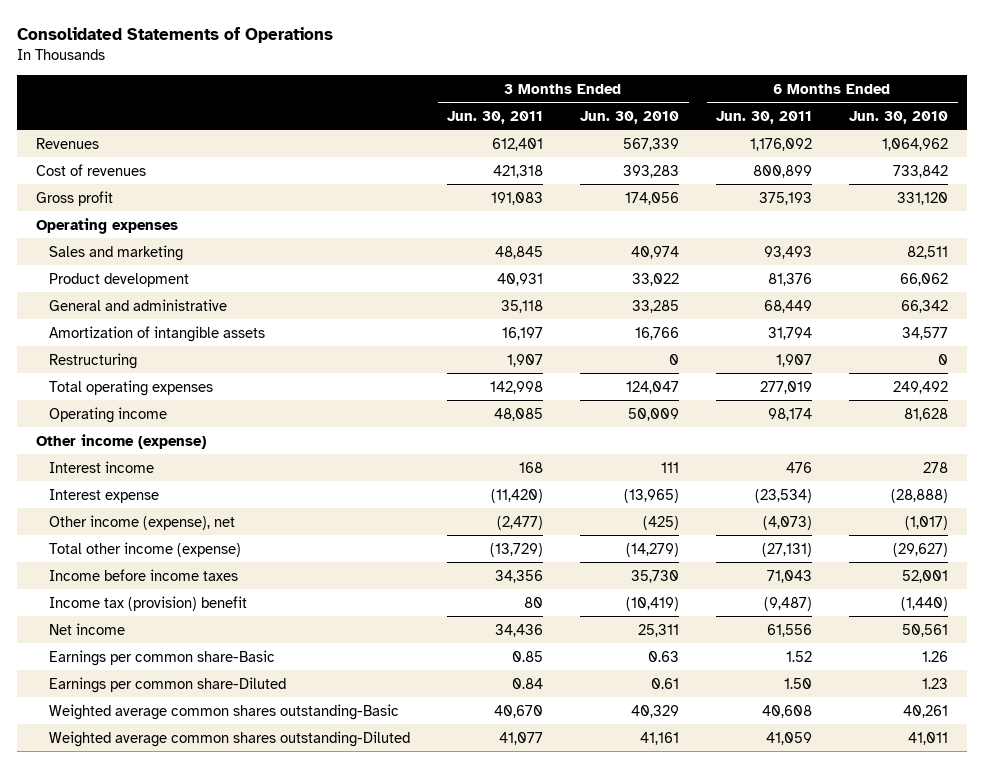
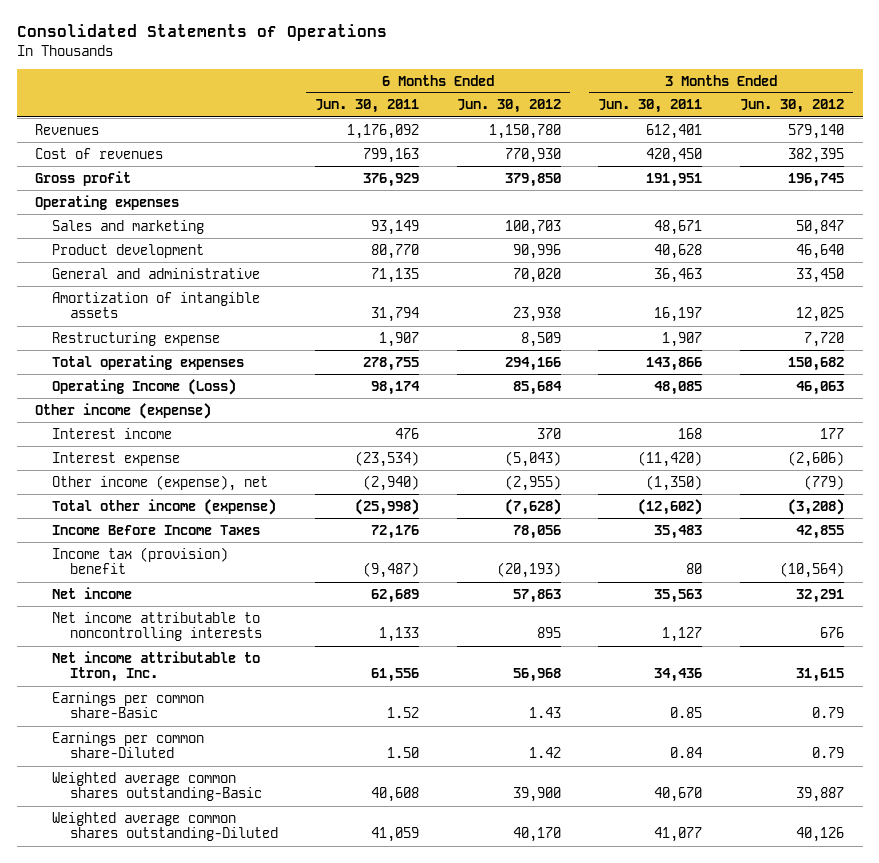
- | 3 Months Ended Jun. 30, 2011 | 3 Months Ended Jun. 30, 2010 | 6 Months Ended Jun. 30, 2011 | 6 Months Ended Jun. 30, 2010
+ | 6 Months Ended Jun. 30, 2011 | 6 Months Ended Jun. 30, 2012 | 3 Months Ended Jun. 30, 2011 | 3 Months Ended Jun. 30, 2012
- Cost of revenues | 421,318 | 393,283 | 800,899 | 733,842
- Gross profit | 191,083 | 174,056 | 375,193 | 331,120
+ Cost of revenues | 799,163 | 770,930 | 420,450 | 382,395
+ Gross profit | 376,929 | 379,850 | 191,951 | 196,745
- Sales and marketing | 48,845 | 40,974 | 93,493 | 82,511
- Product development | 40,931 | 33,022 | 81,376 | 66,062
- General and administrative | 35,118 | 33,285 | 68,449 | 66,342
+ Sales and marketing | 93,149 | 100,703 | 48,671 | 50,847
+ Product development | 80,770 | 90,996 | 40,628 | 46,640
+ General and administrative | 71,135 | 70,020 | 36,463 | 33,450
- Restructuring | 1,907 | 0 | 1,907 | 0
- Total operating expenses | 142,998 | 124,047 | 277,019 | 249,492
- Operating income | 48,085 | 50,009 | 98,174 | 81,628
+ Restructuring expense | 1,907 | 8,509 | 1,907 | 7,720
+ Total operating expenses | 278,755 | 294,166 | 143,866 | 150,682
+ Operating Income (Loss) | 98,174 | 85,684 | 48,085 | 46,063
- Other income (expense), net | (2,477) | (425) | (4,073) | (1,017)
- Total other income (expense) | (13,729) | (14,279) | (27,131) | (29,627)
- Income before income taxes | 34,356 | 35,730 | 71,043 | 52,001
+ Other income (expense), net | (2,940) | (2,955) | (1,350) | (779)
+ Total other income (expense) | (25,998) | (7,628) | (12,602) | (3,208)
+ Income Before Income Taxes | 72,176 | 78,056 | 35,483 | 42,855
- Net income | 34,436 | 25,311 | 61,556 | 50,561
+ Net income | 62,689 | 57,863 | 35,563 | 32,291
+ Net income attributable to noncontrolling interests | 1,133 | 895 | 1,127 | 676
+ Net income attributable to Itron, Inc. | 61,556 | 56,968 | 34,436 | 31,615

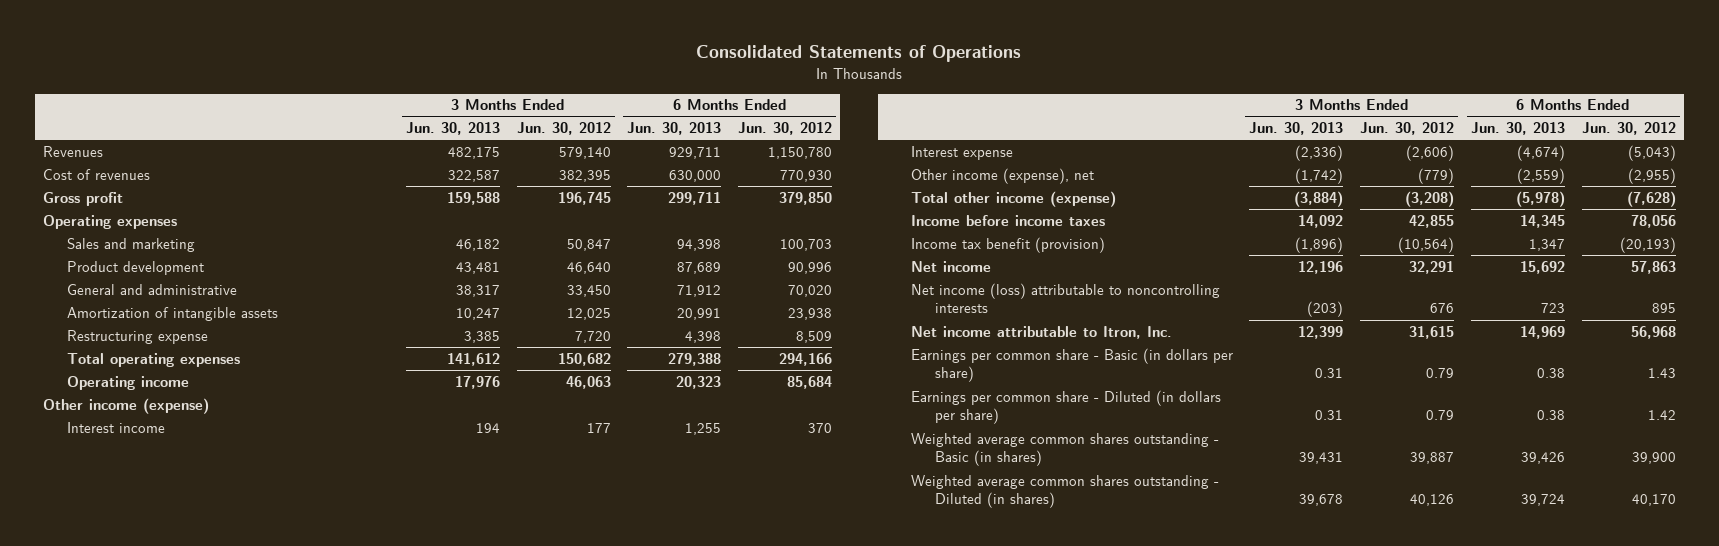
- | 6 Months Ended Jun. 30, 2011 | 6 Months Ended Jun. 30, 2012 | 3 Months Ended Jun. 30, 2011 | 3 Months Ended Jun. 30, 2012
+ | 3 Months Ended Jun. 30, 2013 | 3 Months Ended Jun. 30, 2012 | 6 Months Ended Jun. 30, 2013 | 6 Months Ended Jun. 30, 2012
- Operating Income (Loss) | 98,174 | 85,684 | 48,085 | 46,063
+ Operating income | 17,976 | 46,063 | 20,323 | 85,684
- Income Before Income Taxes | 72,176 | 78,056 | 35,483 | 42,855
- Income tax (provision) benefit | (9,487) | (20,193) | 80 | (10,564)
+ Income before income taxes | 14,092 | 42,855 | 14,345 | 78,056
+ Income tax benefit (provision) | (1,896) | (10,564) | 1,347 | (20,193)
- Net income attributable to noncontrolling interests | 1,133 | 895 | 1,127 | 676
+ Net income (loss) attributable to noncontrolling interests | (203) | 676 | 723 | 895
- Earnings per common share-Basic | 1.52 | 1.43 | 0.85 | 0.79
- Earnings per common share-Diluted | 1.50 | 1.42 | 0.84 | 0.79
- Weighted average common shares outstanding-Basic | 40,608 | 39,900 | 40,670 | 39,887
- Weighted average common shares outstanding-Diluted | 41,059 | 40,170 | 41,077 | 40,126
+ Earnings per common share - Basic (in dollars per share) | 0.31 | 0.79 | 0.38 | 1.43
+ Earnings per common share - Diluted (in dollars per share) | 0.31 | 0.79 | 0.38 | 1.42
+ Weighted average common shares outstanding - Basic (in shares) | 39,431 | 39,887 | 39,426 | 39,900
+ Weighted average common shares outstanding - Diluted (in shares) | 39,678 | 40,126 | 39,724 | 40,170

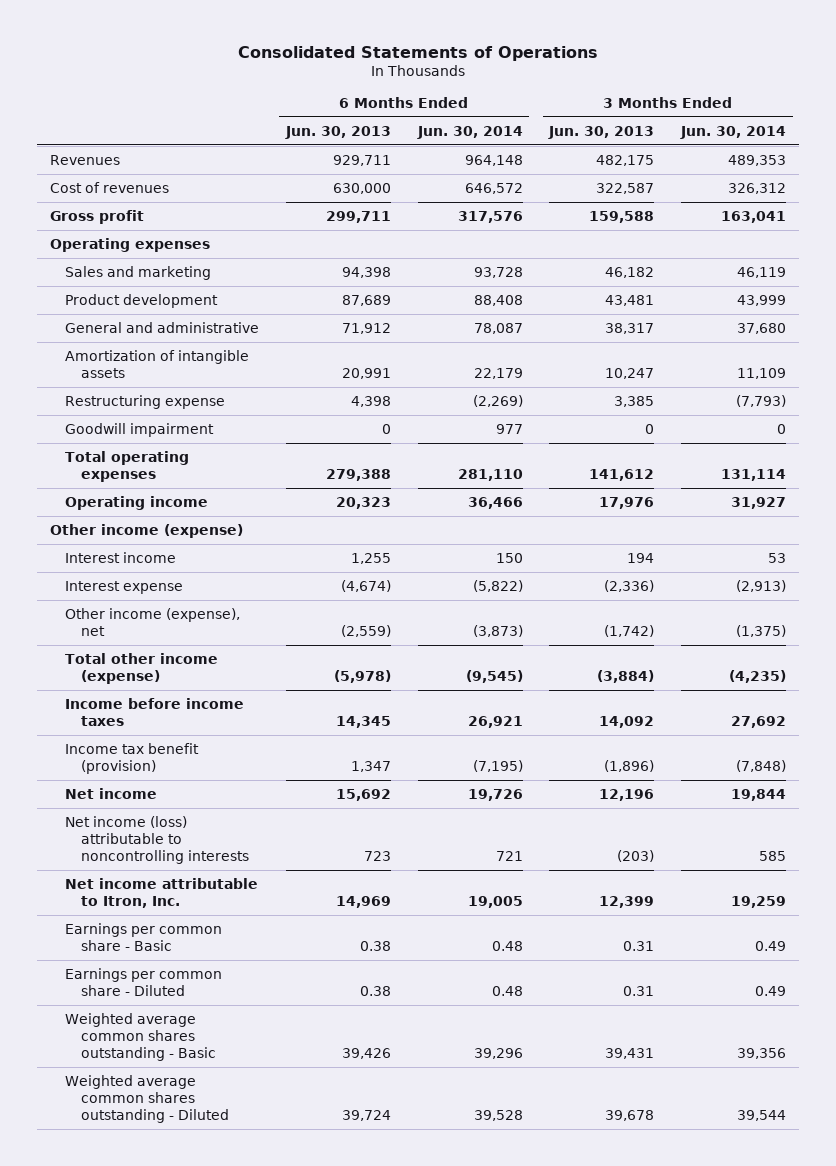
- | 3 Months Ended Jun. 30, 2013 | 3 Months Ended Jun. 30, 2012 | 6 Months Ended Jun. 30, 2013 | 6 Months Ended Jun. 30, 2012
+ | 6 Months Ended Jun. 30, 2013 | 6 Months Ended Jun. 30, 2014 | 3 Months Ended Jun. 30, 2013 | 3 Months Ended Jun. 30, 2014
+ Goodwill impairment | 0 | 977 | 0 | 0
- Earnings per common share - Basic (in dollars per share) | 0.31 | 0.79 | 0.38 | 1.43
- Earnings per common share - Diluted (in dollars per share) | 0.31 | 0.79 | 0.38 | 1.42
- Weighted average common shares outstanding - Basic (in shares) | 39,431 | 39,887 | 39,426 | 39,900
- Weighted average common shares outstanding - Diluted (in shares) | 39,678 | 40,126 | 39,724 | 40,170
+ Earnings per common share - Basic | 0.38 | 0.48 | 0.31 | 0.49
+ Earnings per common share - Diluted | 0.38 | 0.48 | 0.31 | 0.49
+ Weighted average common shares outstanding - Basic | 39,426 | 39,296 | 39,431 | 39,356
+ Weighted average common shares outstanding - Diluted | 39,724 | 39,528 | 39,678 | 39,544

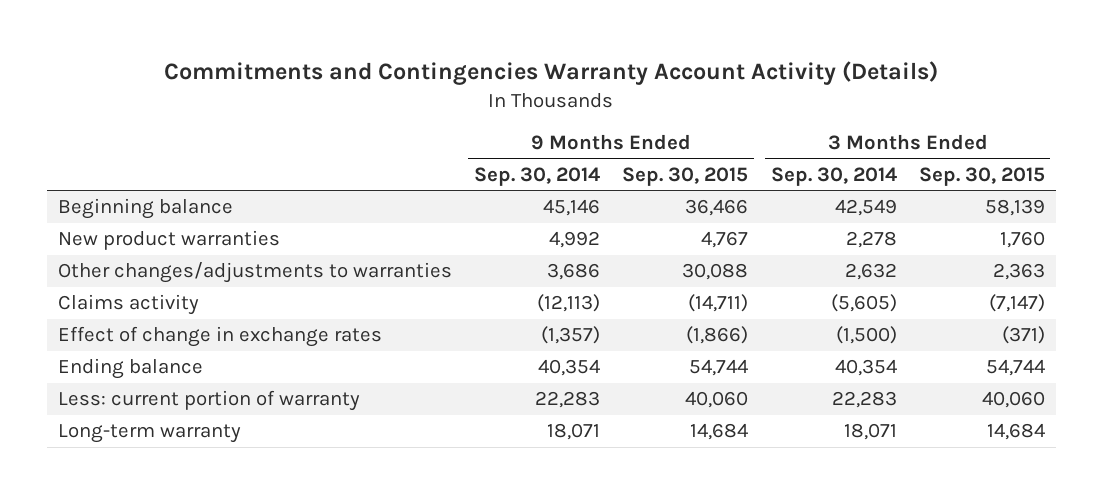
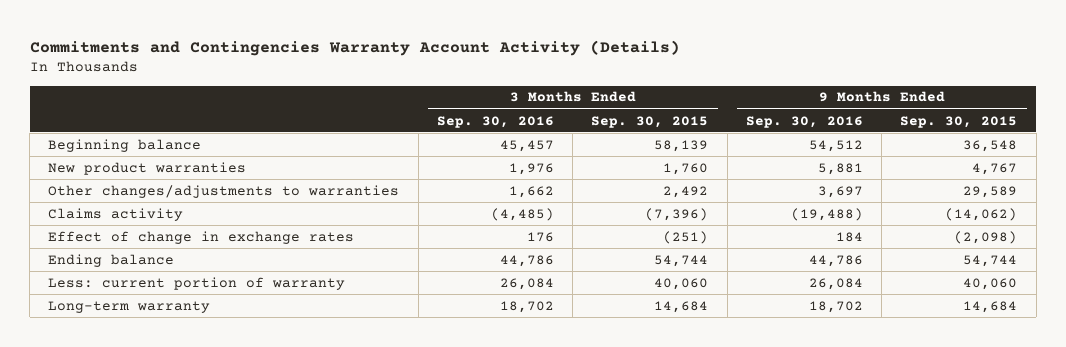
- | 9 Months Ended Sep. 30, 2014 | 9 Months Ended Sep. 30, 2015 | 3 Months Ended Sep. 30, 2014 | 3 Months Ended Sep. 30, 2015
+ | 3 Months Ended Sep. 30, 2016 | 3 Months Ended Sep. 30, 2015 | 9 Months Ended Sep. 30, 2016 | 9 Months Ended Sep. 30, 2015
- Beginning balance | 45,146 | 36,466 | 42,549 | 58,139
+ Beginning balance | 45,457 | 58,139 | 54,512 | 36,548
- Other changes/adjustments to warranties | 3,686 | 30,088 | 2,632 | 2,363
- Claims activity | (12,113) | (14,711) | (5,605) | (7,147)
- Effect of change in exchange rates | (1,357) | (1,866) | (1,500) | (371)
+ Other changes/adjustments to warranties | 1,662 | 2,492 | 3,697 | 29,589
+ Claims activity | (4,485) | (7,396) | (19,488) | (14,062)
+ Effect of change in exchange rates | 176 | (251) | 184 | (2,098)

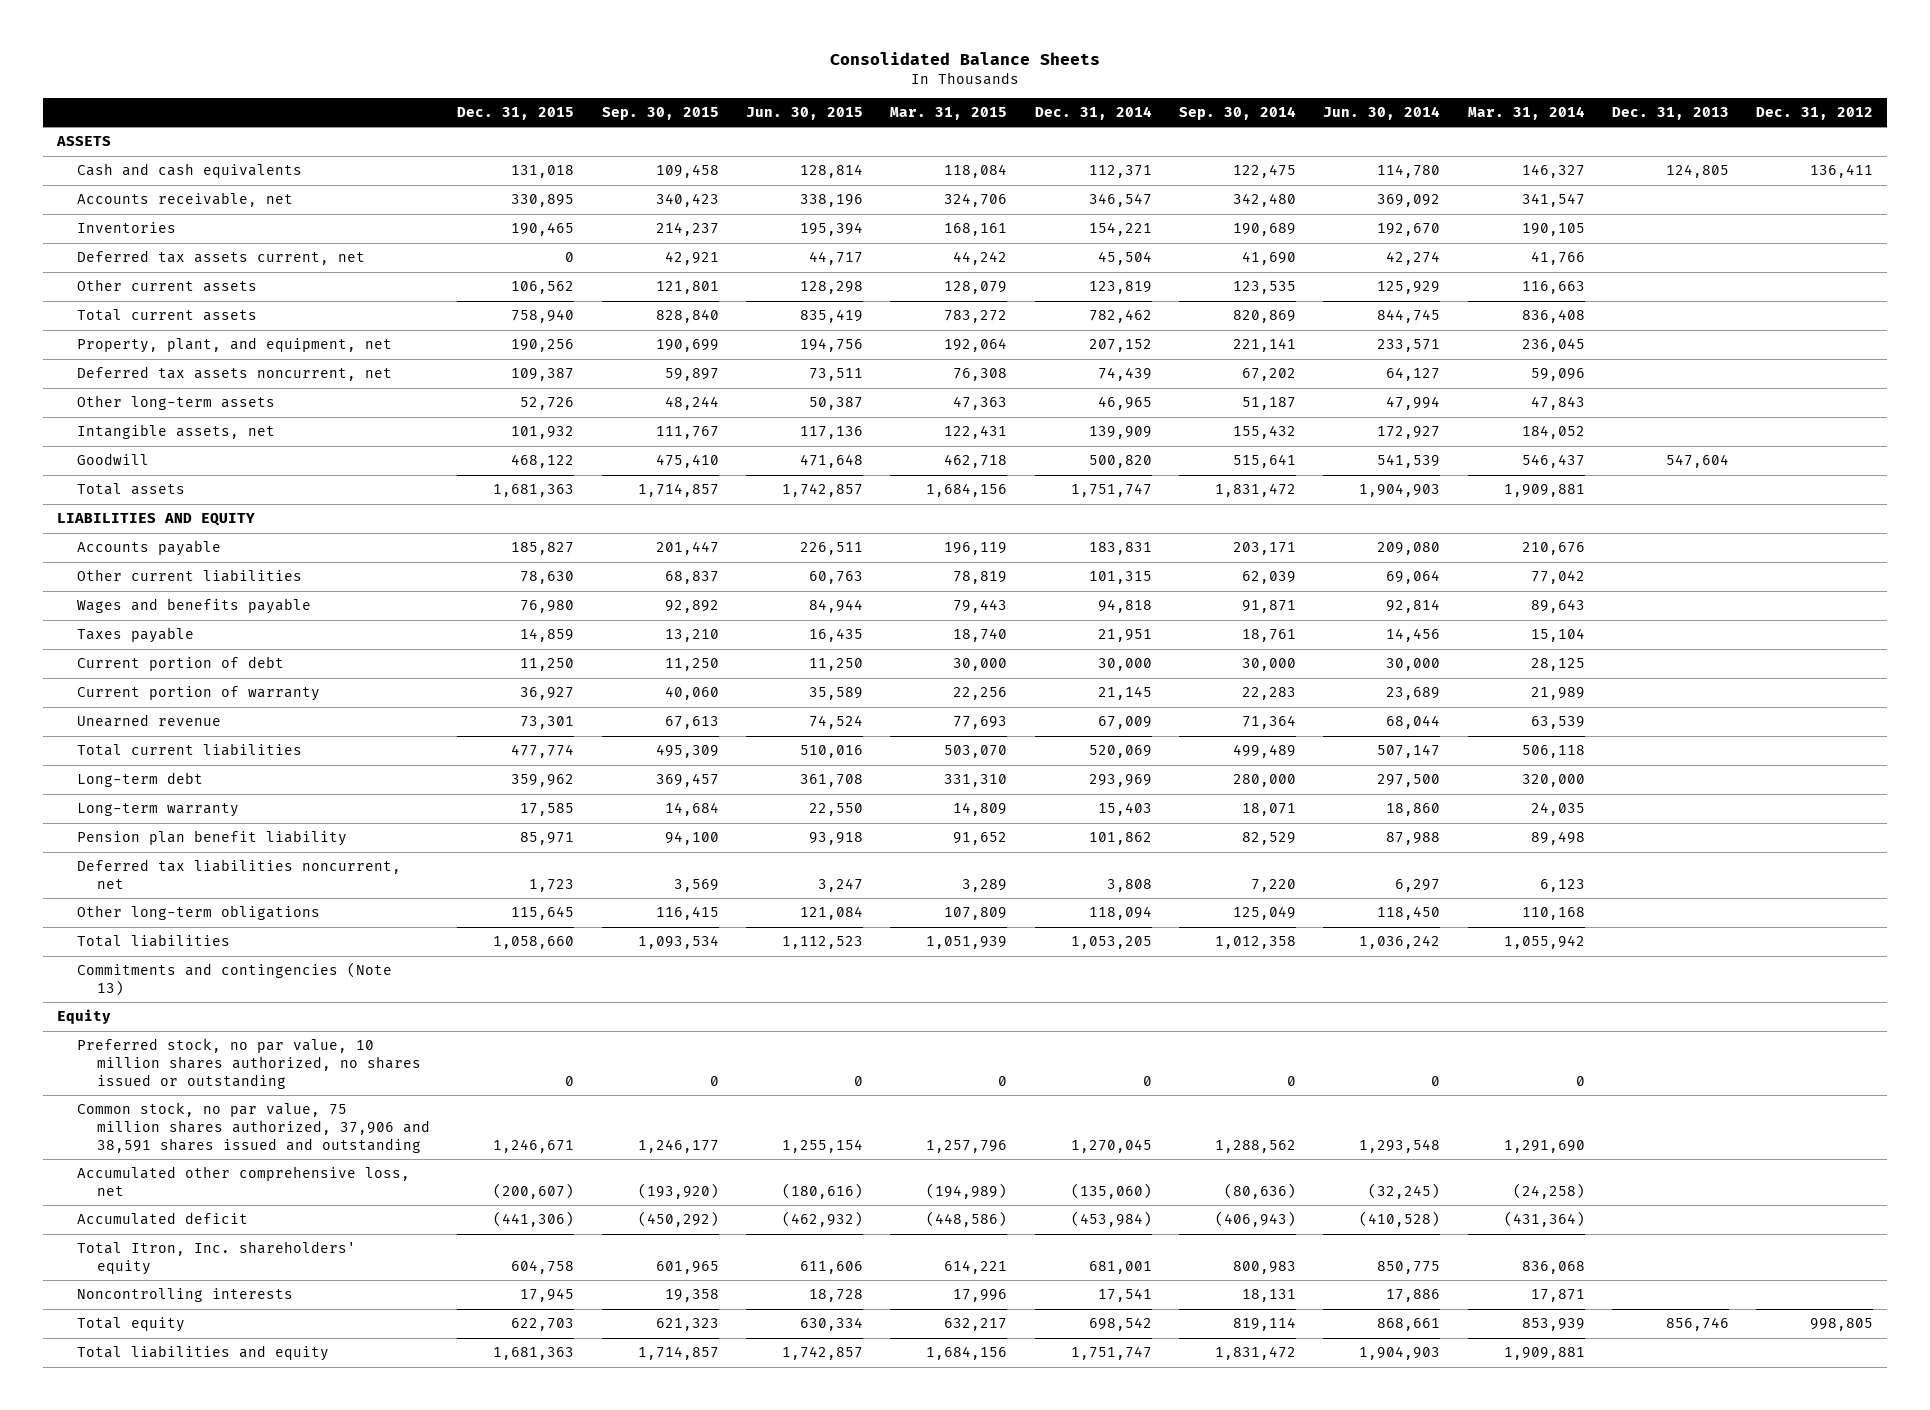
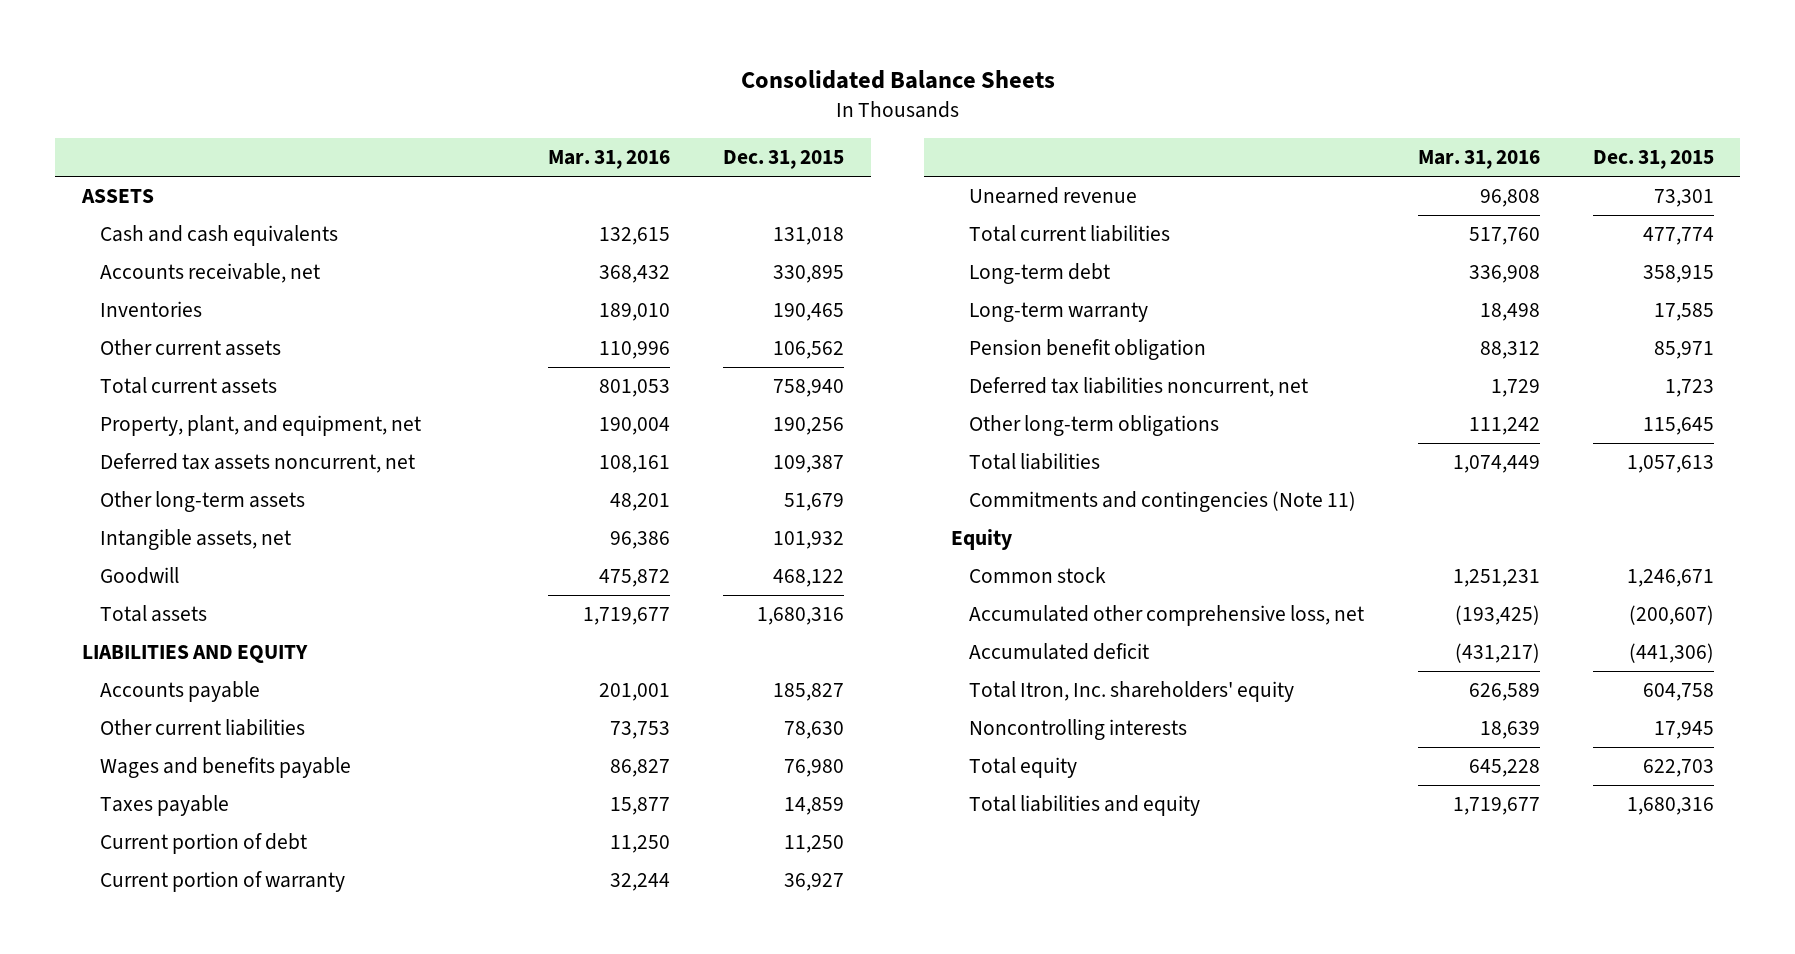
- | Dec. 31, 2015 | Sep. 30, 2015 | Jun. 30, 2015 | Mar. 31, 2015 | Dec. 31, 2014 | Sep. 30, 2014 | Jun. 30, 2014 | Mar. 31, 2014 | Dec. 31, 2013 | Dec. 31, 2012
+ | Mar. 31, 2016 | Dec. 31, 2015
- Deferred tax assets current, net | 0 | 42,921 | 44,717 | 44,242 | 45,504 | 41,690 | 42,274 | 41,766 | |
- Other long-term assets | 52,726 | 48,244 | 50,387 | 47,363 | 46,965 | 51,187 | 47,994 | 47,843 | |
+ Other long-term assets | 48,201 | 51,679
- Total assets | 1,681,363 | 1,714,857 | 1,742,857 | 1,684,156 | 1,751,747 | 1,831,472 | 1,904,903 | 1,909,881 | |
+ Total assets | 1,719,677 | 1,680,316
- Long-term debt | 359,962 | 369,457 | 361,708 | 331,310 | 293,969 | 280,000 | 297,500 | 320,000 | |
+ Long-term debt | 336,908 | 358,915
- Pension plan benefit liability | 85,971 | 94,100 | 93,918 | 91,652 | 101,862 | 82,529 | 87,988 | 89,498 | |
+ Pension benefit obligation | 88,312 | 85,971
- Total liabilities | 1,058,660 | 1,093,534 | 1,112,523 | 1,051,939 | 1,053,205 | 1,012,358 | 1,036,242 | 1,055,942 | |
- Commitments and contingencies (Note 13)
+ Total liabilities | 1,074,449 | 1,057,613
+ Commitments and contingencies (Note 11)
- Preferred stock, no par value, 10 million shares authorized, no shares issued or outstanding | 0 | 0 | 0 | 0 | 0 | 0 | 0 | 0 | |
- Common stock, no par value, 75 million shares authorized, 37,906 and 38,591 shares issued and outstanding | 1,246,671 | 1,246,177 | 1,255,154 | 1,257,796 | 1,270,045 | 1,288,562 | 1,293,548 | 1,291,690 | |
+ Common stock | 1,251,231 | 1,246,671
- Total liabilities and equity | 1,681,363 | 1,714,857 | 1,742,857 | 1,684,156 | 1,751,747 | 1,831,472 | 1,904,903 | 1,909,881 | |
+ Total liabilities and equity | 1,719,677 | 1,680,316

